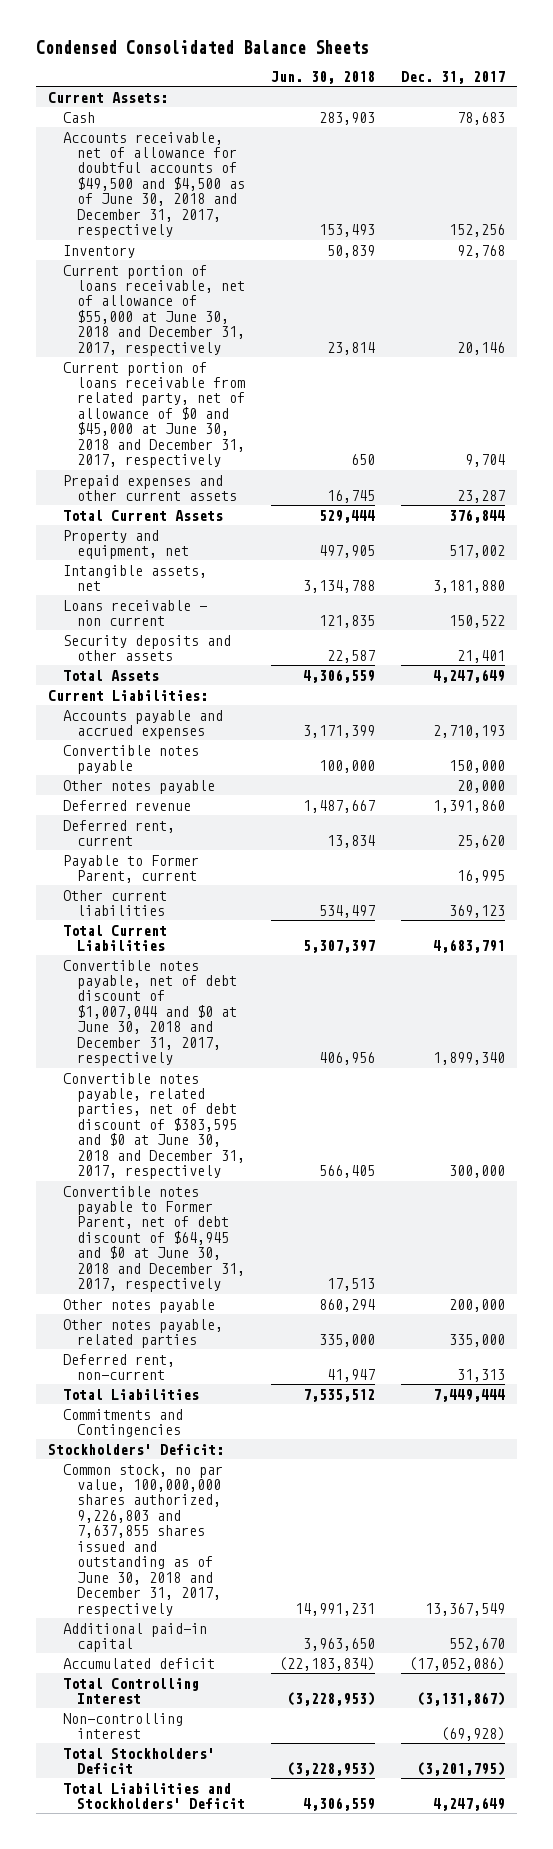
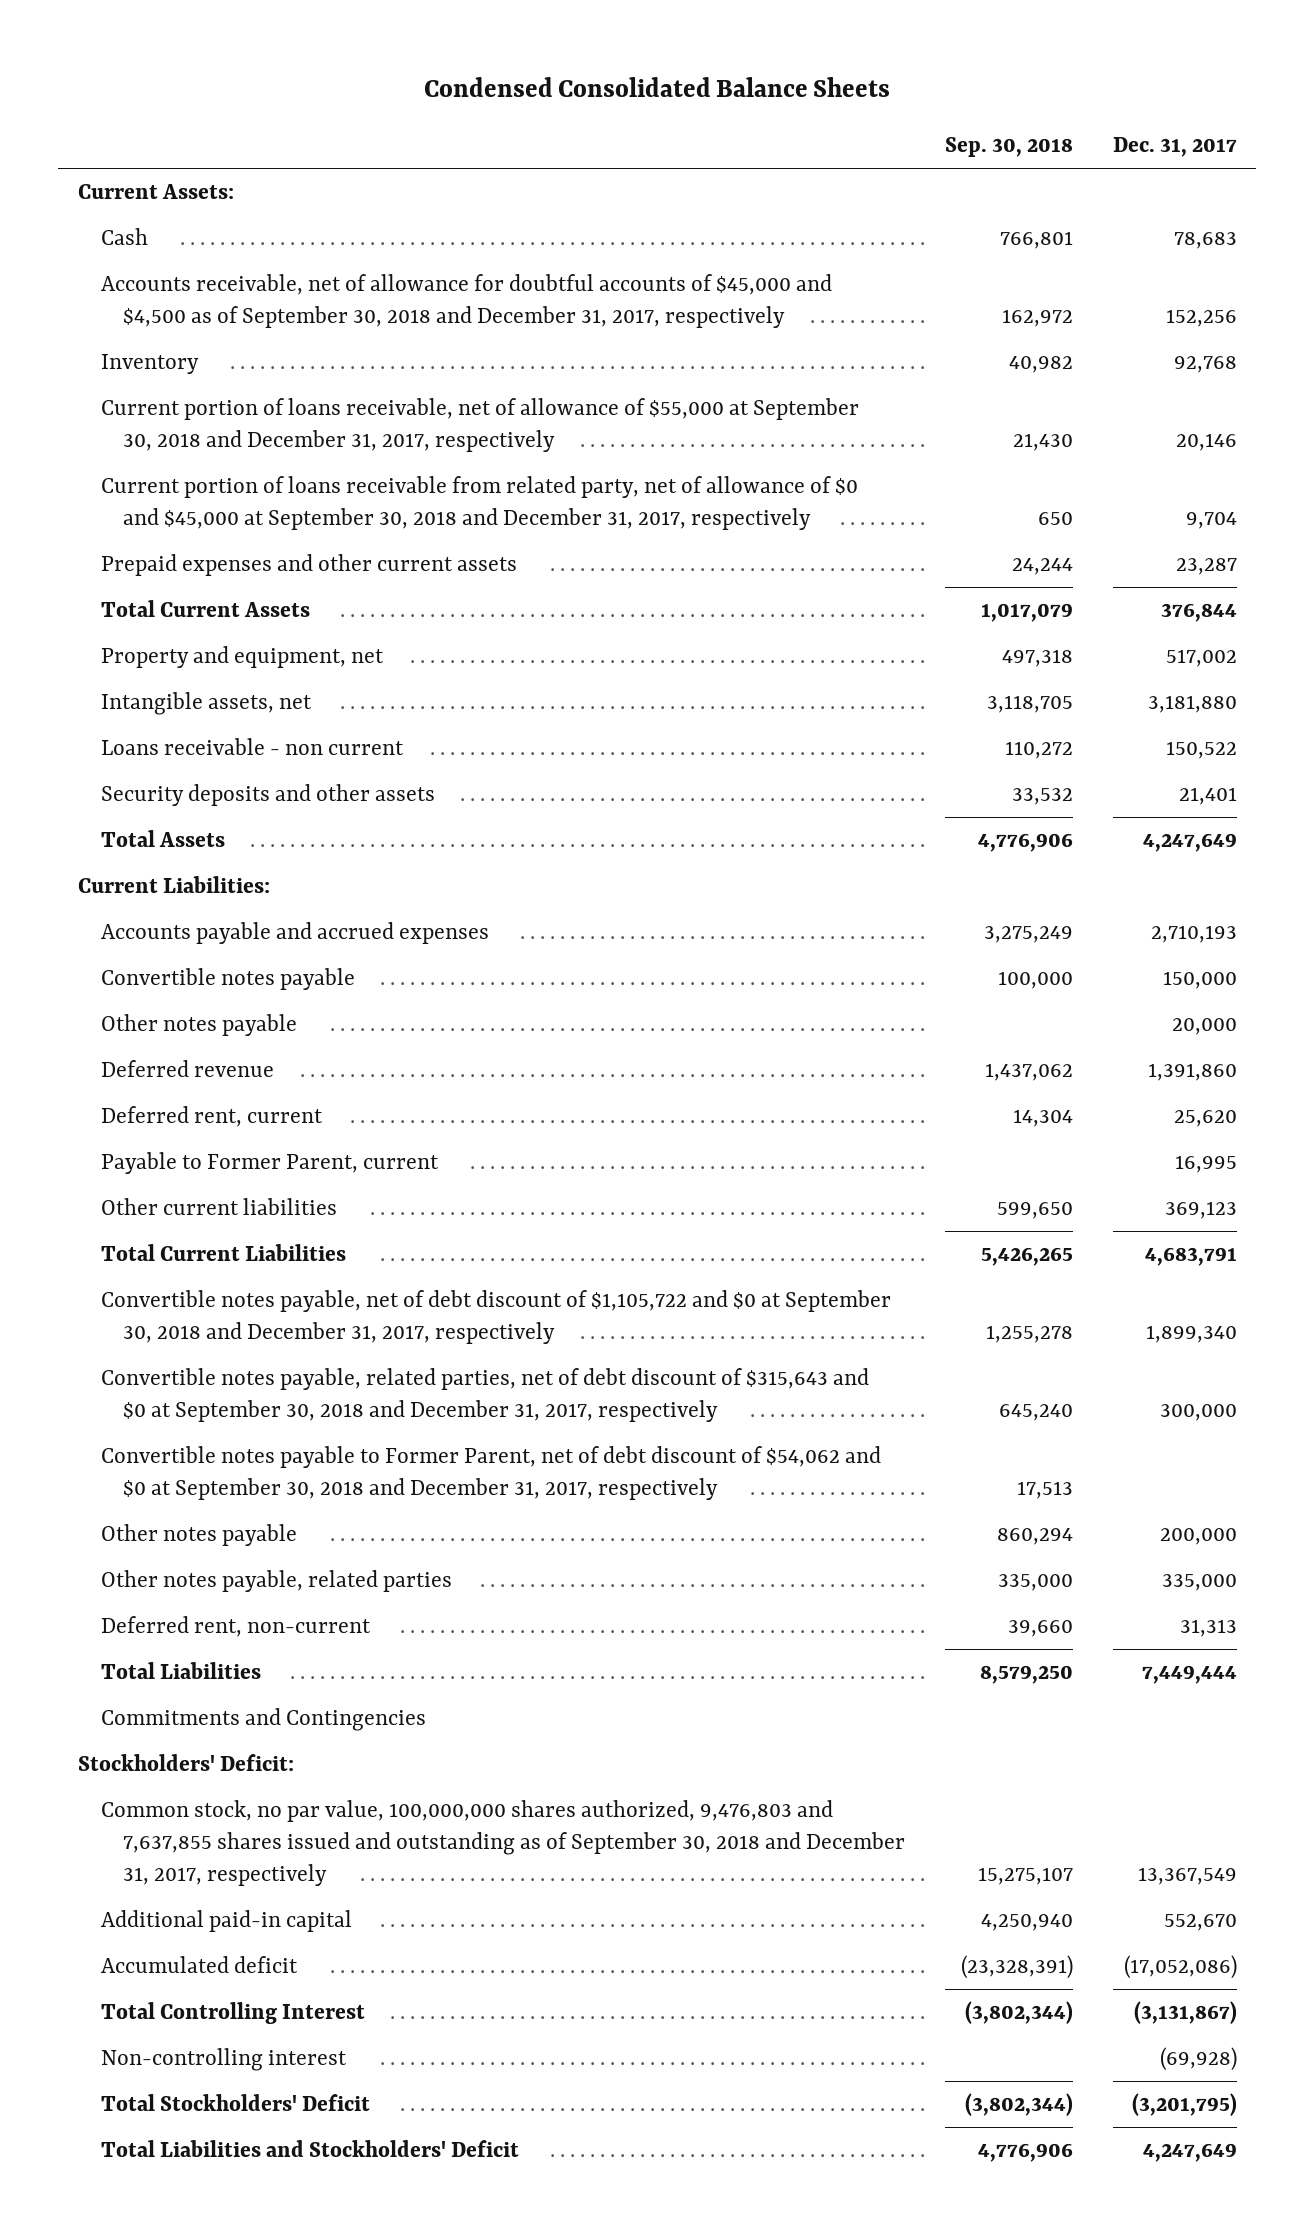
- | Jun. 30, 2018 | Dec. 31, 2017
+ | Sep. 30, 2018 | Dec. 31, 2017
- Accounts receivable, net of allowance for doubtful accounts of $49,500 and $4,500 as of June 30, 2018 and December 31, 2017, respectively | 153,493 | 152,256
+ Accounts receivable, net of allowance for doubtful accounts of $45,000 and $4,500 as of September 30, 2018 and December 31, 2017, respectively | 162,972 | 152,256
- Current portion of loans receivable, net of allowance of $55,000 at June 30, 2018 and December 31, 2017, respectively | 23,814 | 20,146
- Current portion of loans receivable from related party, net of allowance of $0 and $45,000 at June 30, 2018 and December 31, 2017, respectively | 650 | 9,704
+ Current portion of loans receivable, net of allowance of $55,000 at September 30, 2018 and December 31, 2017, respectively | 21,430 | 20,146
+ Current portion of loans receivable from related party, net of allowance of $0 and $45,000 at September 30, 2018 and December 31, 2017, respectively | 650 | 9,704
- Convertible notes payable, net of debt discount of $1,007,044 and $0 at June 30, 2018 and December 31, 2017, respectively | 406,956 | 1,899,340
- Convertible notes payable, related parties, net of debt discount of $383,595 and $0 at June 30, 2018 and December 31, 2017, respectively | 566,405 | 300,000
- Convertible notes payable to Former Parent, net of debt discount of $64,945 and $0 at June 30, 2018 and December 31, 2017, respectively | 17,513 |
+ Convertible notes payable, net of debt discount of $1,105,722 and $0 at September 30, 2018 and December 31, 2017, respectively | 1,255,278 | 1,899,340
+ Convertible notes payable, related parties, net of debt discount of $315,643 and $0 at September 30, 2018 and December 31, 2017, respectively | 645,240 | 300,000
+ Convertible notes payable to Former Parent, net of debt discount of $54,062 and $0 at September 30, 2018 and December 31, 2017, respectively | 17,513 |
- Common stock, no par value, 100,000,000 shares authorized, 9,226,803 and 7,637,855 shares issued and outstanding as of June 30, 2018 and December 31, 2017, respectively | 14,991,231 | 13,367,549
+ Common stock, no par value, 100,000,000 shares authorized, 9,476,803 and 7,637,855 shares issued and outstanding as of September 30, 2018 and December 31, 2017, respectively | 15,275,107 | 13,367,549

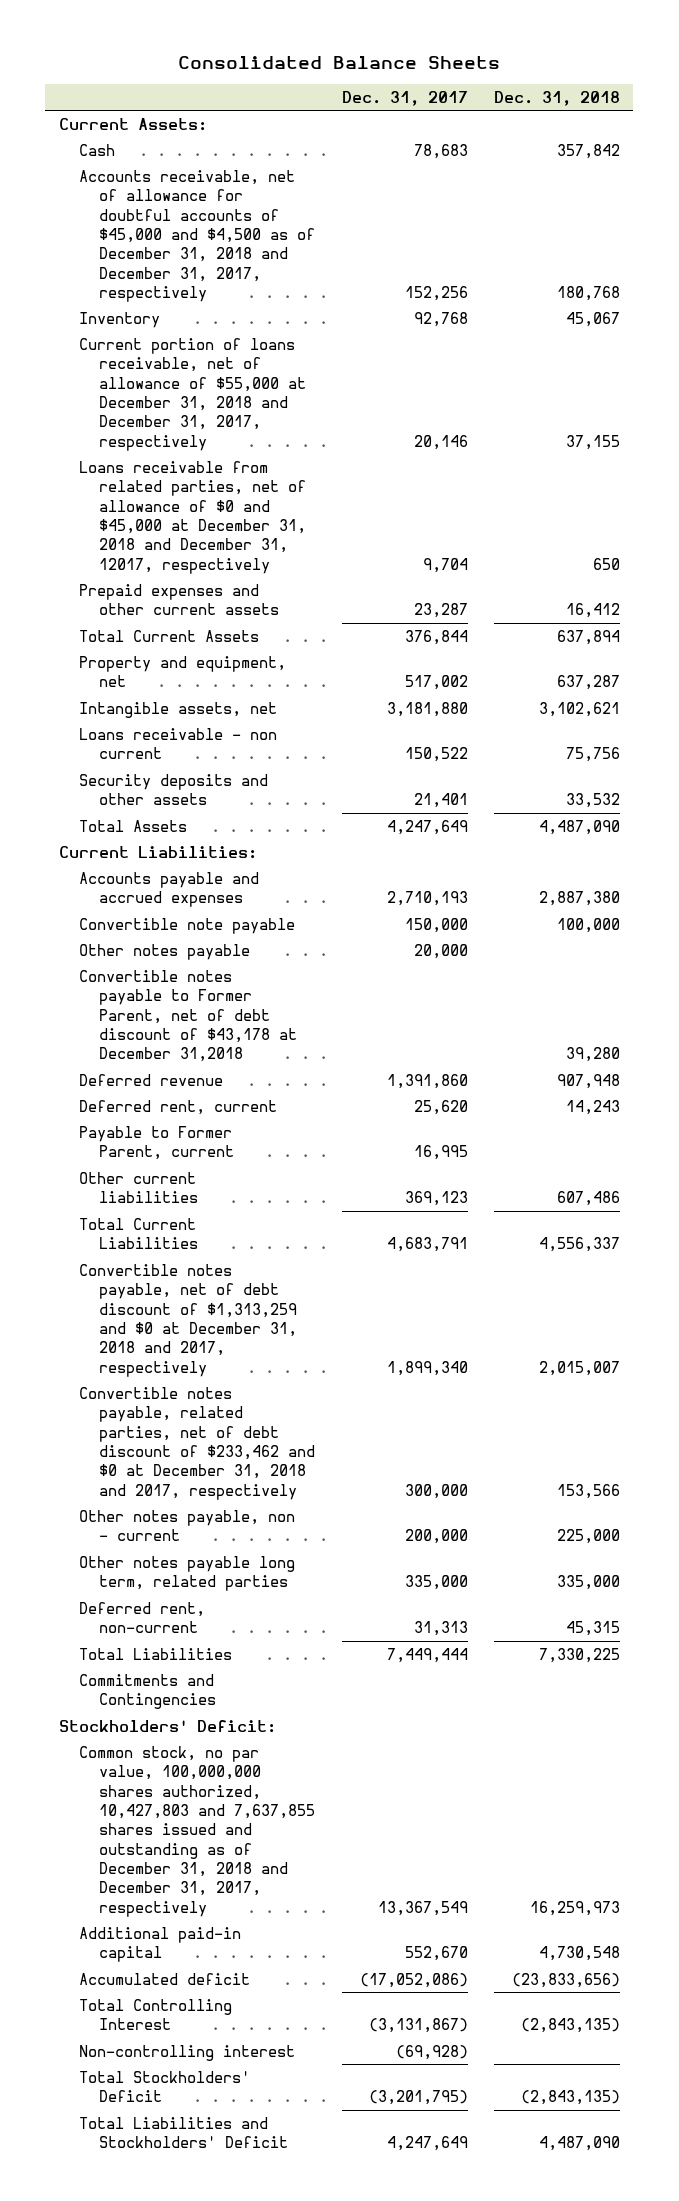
- Condensed Consolidated Balance Sheets
+ Consolidated Balance Sheets
- | Sep. 30, 2018 | Dec. 31, 2017
+ | Dec. 31, 2017 | Dec. 31, 2018
- Accounts receivable, net of allowance for doubtful accounts of $45,000 and $4,500 as of September 30, 2018 and December 31, 2017, respectively | 162,972 | 152,256
+ Accounts receivable, net of allowance for doubtful accounts of $45,000 and $4,500 as of December 31, 2018 and December 31, 2017, respectively | 152,256 | 180,768
- Current portion of loans receivable, net of allowance of $55,000 at September 30, 2018 and December 31, 2017, respectively | 21,430 | 20,146
- Current portion of loans receivable from related party, net of allowance of $0 and $45,000 at September 30, 2018 and December 31, 2017, respectively | 650 | 9,704
+ Current portion of loans receivable, net of allowance of $55,000 at December 31, 2018 and December 31, 2017, respectively | 20,146 | 37,155
+ Loans receivable from related parties, net of allowance of $0 and $45,000 at December 31, 2018 and December 31, 12017, respectively | 9,704 | 650
- Convertible notes payable | 100,000 | 150,000
+ Convertible note payable | 150,000 | 100,000
+ Convertible notes payable to Former Parent, net of debt discount of $43,178 at December 31,2018 | | 39,280
- Convertible notes payable, net of debt discount of $1,105,722 and $0 at September 30, 2018 and December 31, 2017, respectively | 1,255,278 | 1,899,340
- Convertible notes payable, related parties, net of debt discount of $315,643 and $0 at September 30, 2018 and December 31, 2017, respectively | 645,240 | 300,000
- Convertible notes payable to Former Parent, net of debt discount of $54,062 and $0 at September 30, 2018 and December 31, 2017, respectively | 17,513 |
- Other notes payable | 860,294 | 200,000
- Other notes payable, related parties | 335,000 | 335,000
+ Convertible notes payable, net of debt discount of $1,313,259 and $0 at December 31, 2018 and 2017, respectively | 1,899,340 | 2,015,007
+ Convertible notes payable, related parties, net of debt discount of $233,462 and $0 at December 31, 2018 and 2017, respectively | 300,000 | 153,566
+ Other notes payable, non - current | 200,000 | 225,000
+ Other notes payable long term, related parties | 335,000 | 335,000
- Common stock, no par value, 100,000,000 shares authorized, 9,476,803 and 7,637,855 shares issued and outstanding as of September 30, 2018 and December 31, 2017, respectively | 15,275,107 | 13,367,549
+ Common stock, no par value, 100,000,000 shares authorized, 10,427,803 and 7,637,855 shares issued and outstanding as of December 31, 2018 and December 31, 2017, respectively | 13,367,549 | 16,259,973

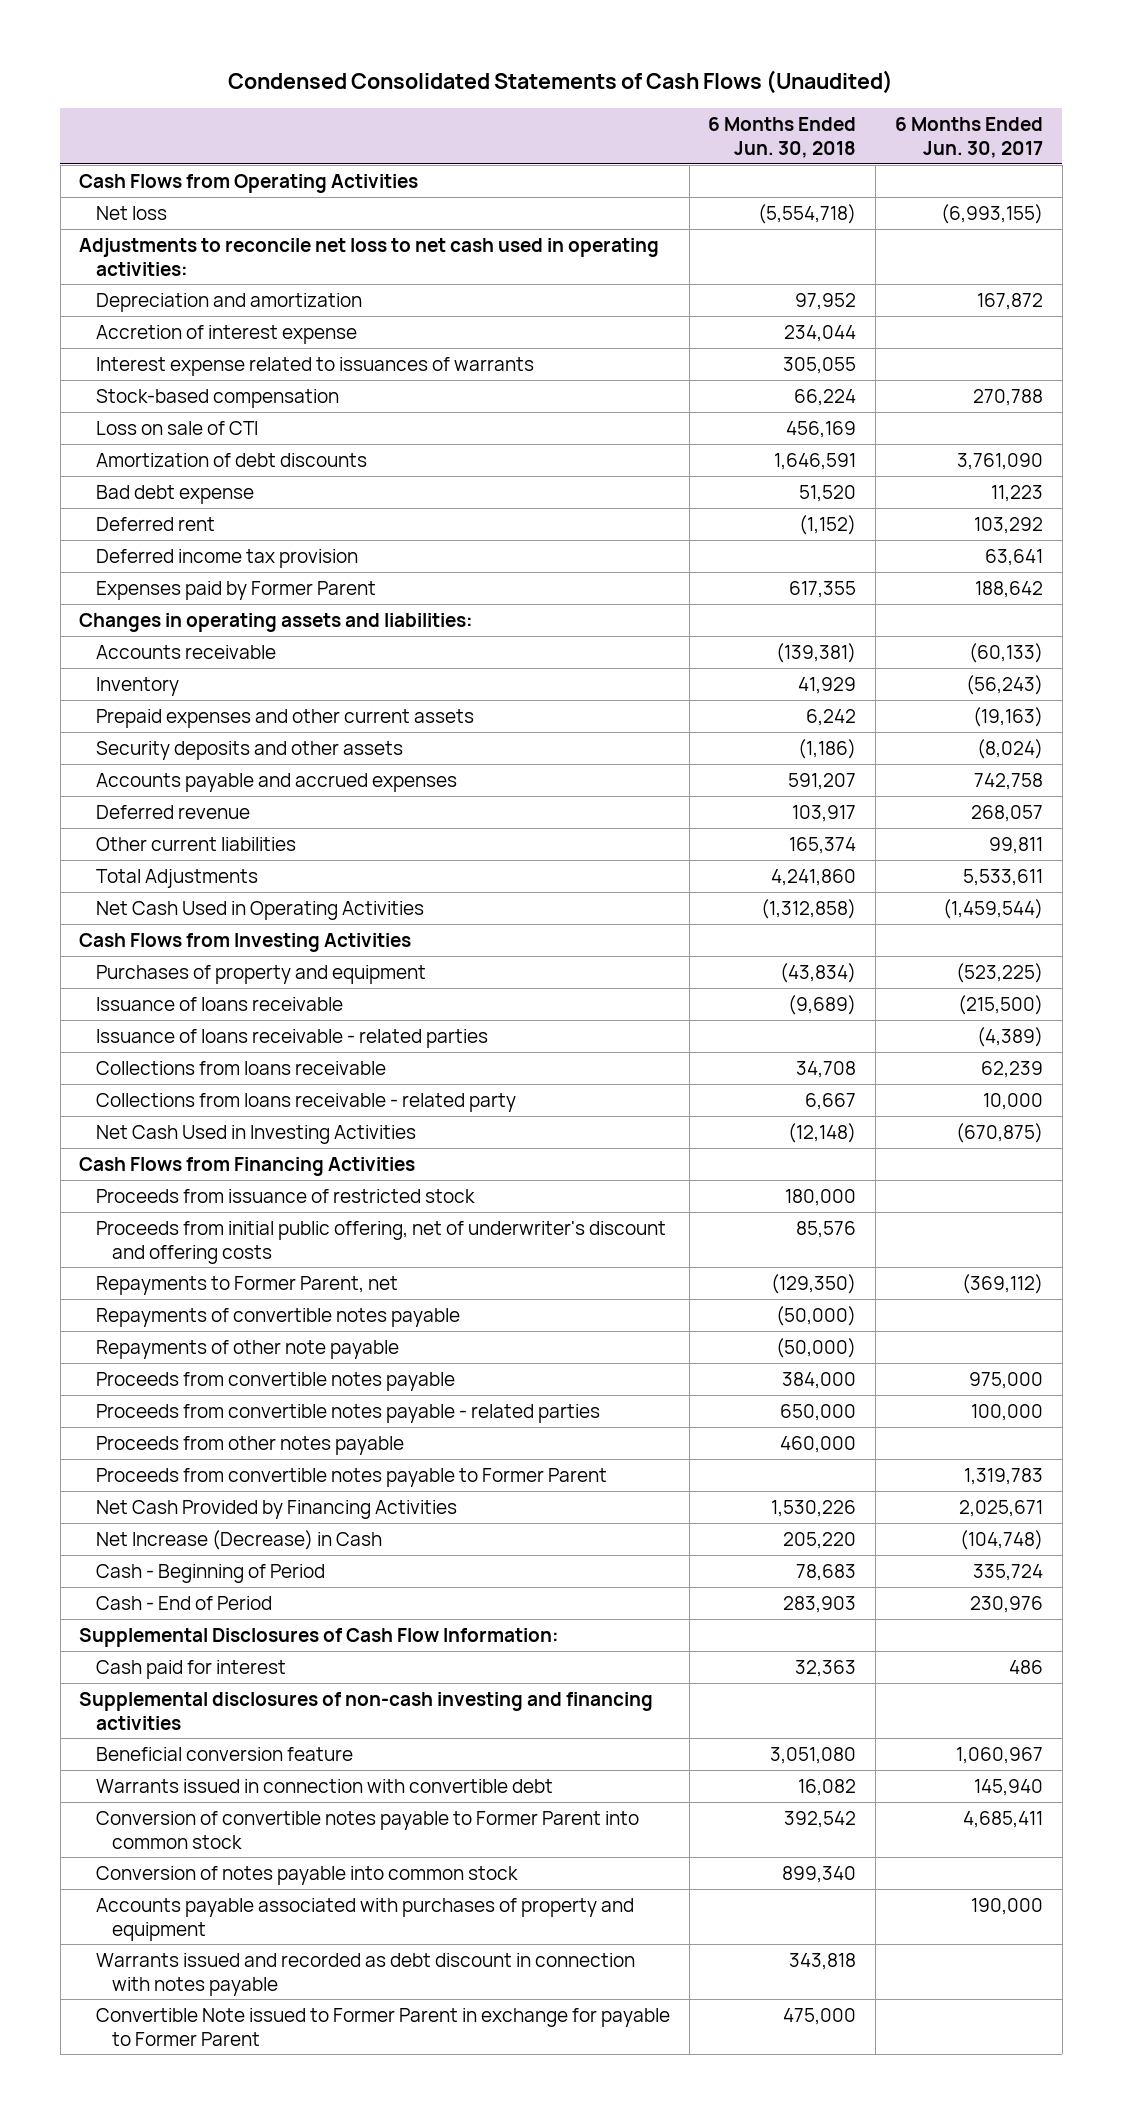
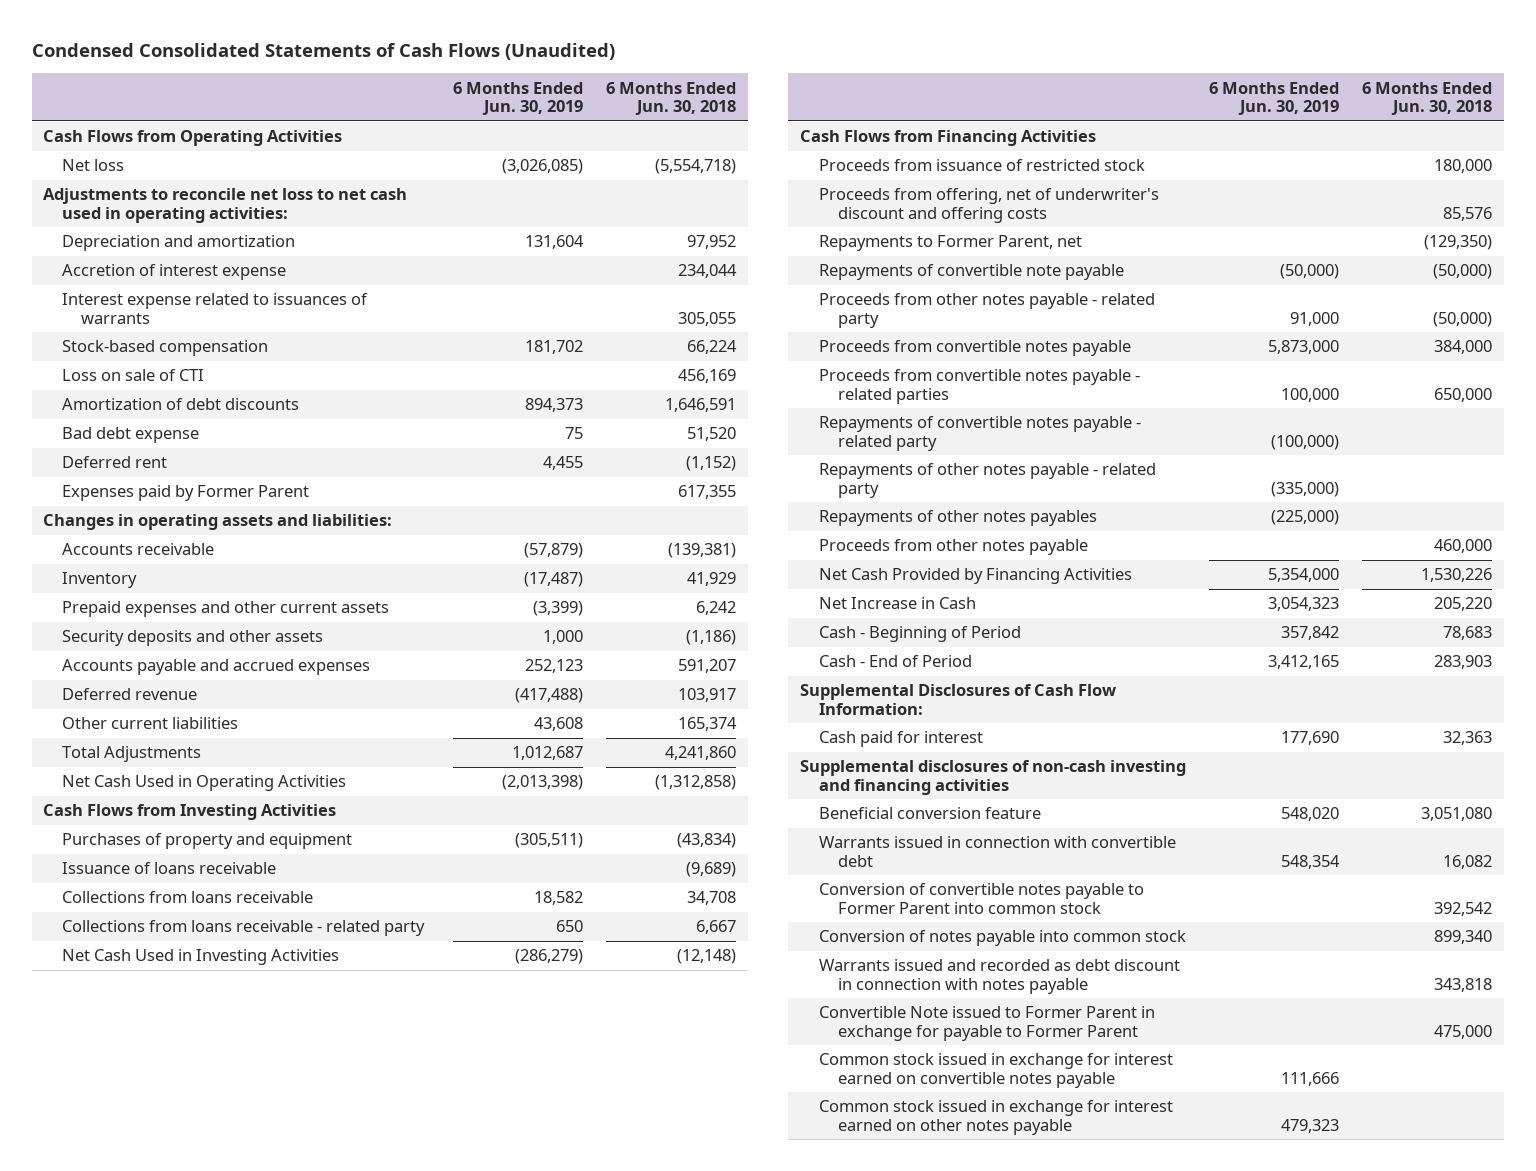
- | 6 Months Ended Jun. 30, 2018 | 6 Months Ended Jun. 30, 2017
+ | 6 Months Ended Jun. 30, 2019 | 6 Months Ended Jun. 30, 2018
- Deferred income tax provision | | 63,641
- Issuance of loans receivable - related parties | | (4,389)
- Proceeds from initial public offering, net of underwriter's discount and offering costs | 85,576 |
+ Proceeds from offering, net of underwriter's discount and offering costs | | 85,576
- Repayments of convertible notes payable | (50,000) |
- Repayments of other note payable | (50,000) |
+ Repayments of convertible note payable | (50,000) | (50,000)
+ Proceeds from other notes payable - related party | 91,000 | (50,000)
+ Repayments of convertible notes payable - related party | (100,000) |
+ Repayments of other notes payable - related party | (335,000) |
+ Repayments of other notes payables | (225,000) |
- Proceeds from convertible notes payable to Former Parent | | 1,319,783
- Net Increase (Decrease) in Cash | 205,220 | (104,748)
+ Net Increase in Cash | 3,054,323 | 205,220
- Accounts payable associated with purchases of property and equipment | | 190,000
+ Common stock issued in exchange for interest earned on convertible notes payable | 111,666 |
+ Common stock issued in exchange for interest earned on other notes payable | 479,323 |

